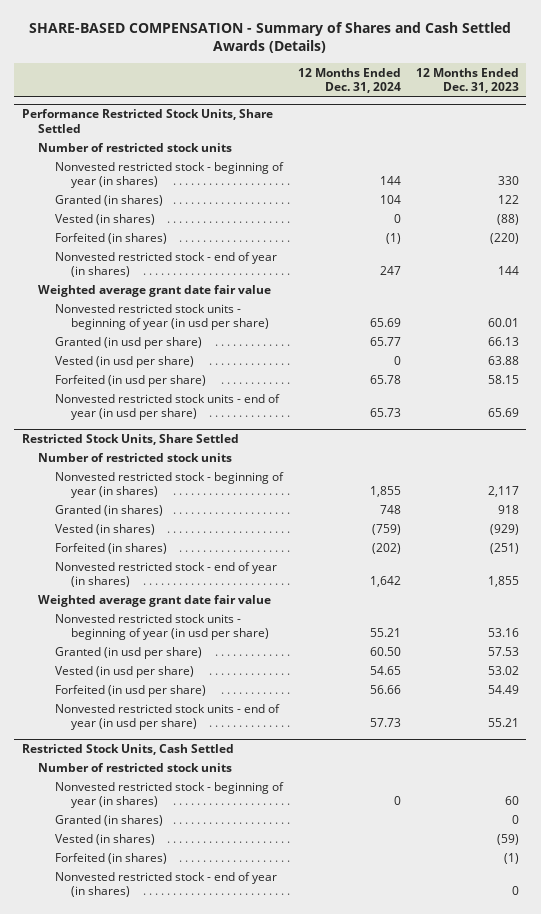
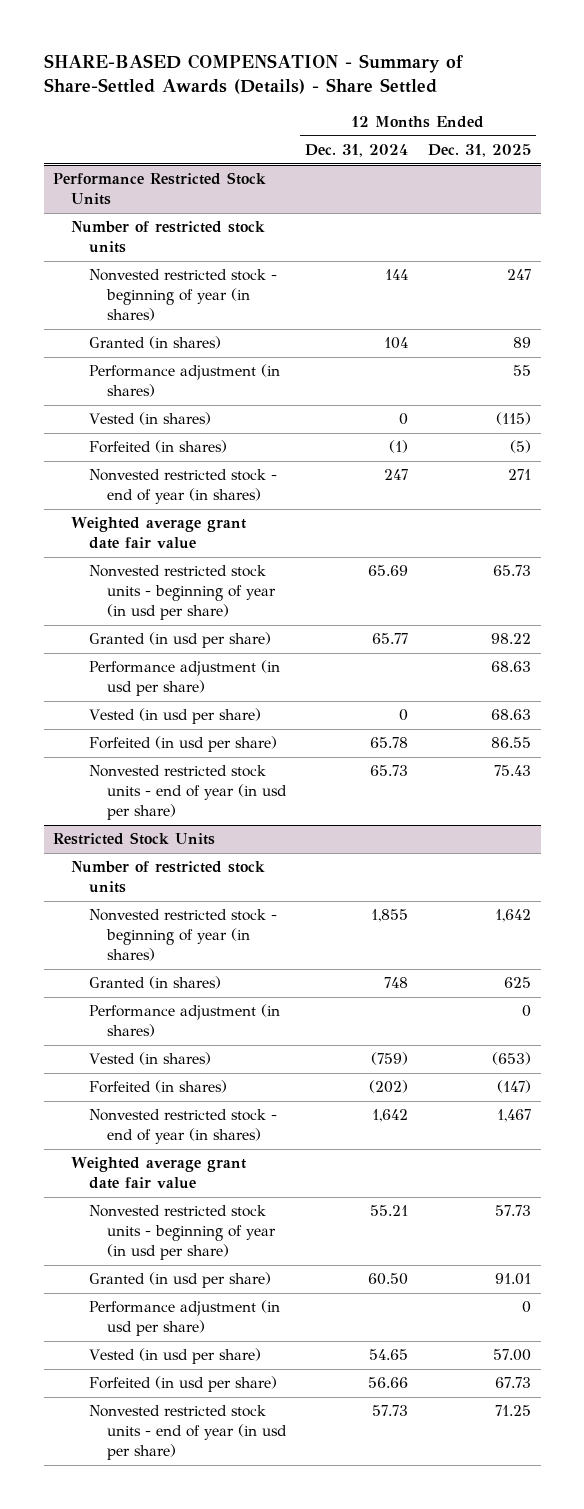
- SHARE-BASED COMPENSATION - Summary of Shares and Cash Settled Awards (Details)
+ SHARE-BASED COMPENSATION - Summary of Share-Settled Awards (Details) - Share Settled
- | 12 Months Ended Dec. 31, 2024 | 12 Months Ended Dec. 31, 2023
+ | 12 Months Ended Dec. 31, 2024 | 12 Months Ended Dec. 31, 2025
- Performance Restricted Stock Units, Share Settled
+ Performance Restricted Stock Units
+ Performance adjustment (in shares) | | 55
+ Performance adjustment (in usd per share) | | 68.63
- Restricted Stock Units, Share Settled
+ Restricted Stock Units
+ Performance adjustment (in shares) | | 0
+ Performance adjustment (in usd per share) | | 0
- Restricted Stock Units, Cash Settled
- Number of restricted stock units
- Nonvested restricted stock - beginning of year (in shares) | 0 | 60
- Granted (in shares) | | 0
- Vested (in shares) | | (59)
- Forfeited (in shares) | | (1)
- Nonvested restricted stock - end of year (in shares) | | 0

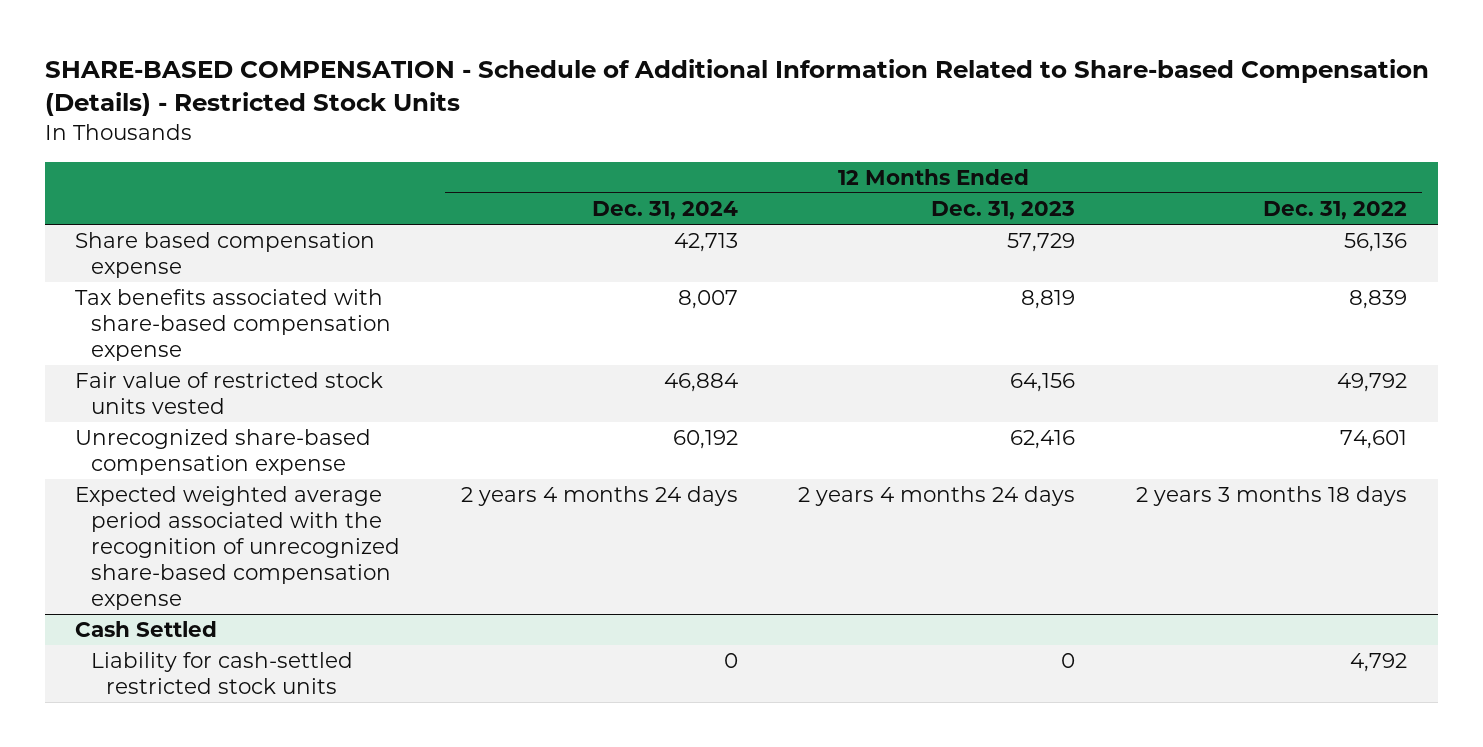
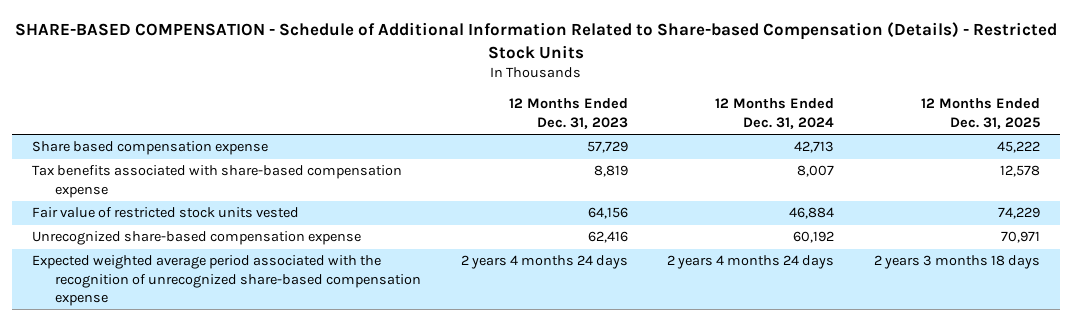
- | 12 Months Ended Dec. 31, 2024 | 12 Months Ended Dec. 31, 2023 | 12 Months Ended Dec. 31, 2022
+ | 12 Months Ended Dec. 31, 2023 | 12 Months Ended Dec. 31, 2024 | 12 Months Ended Dec. 31, 2025
- Cash Settled
- Liability for cash-settled restricted stock units | 0 | 0 | 4,792

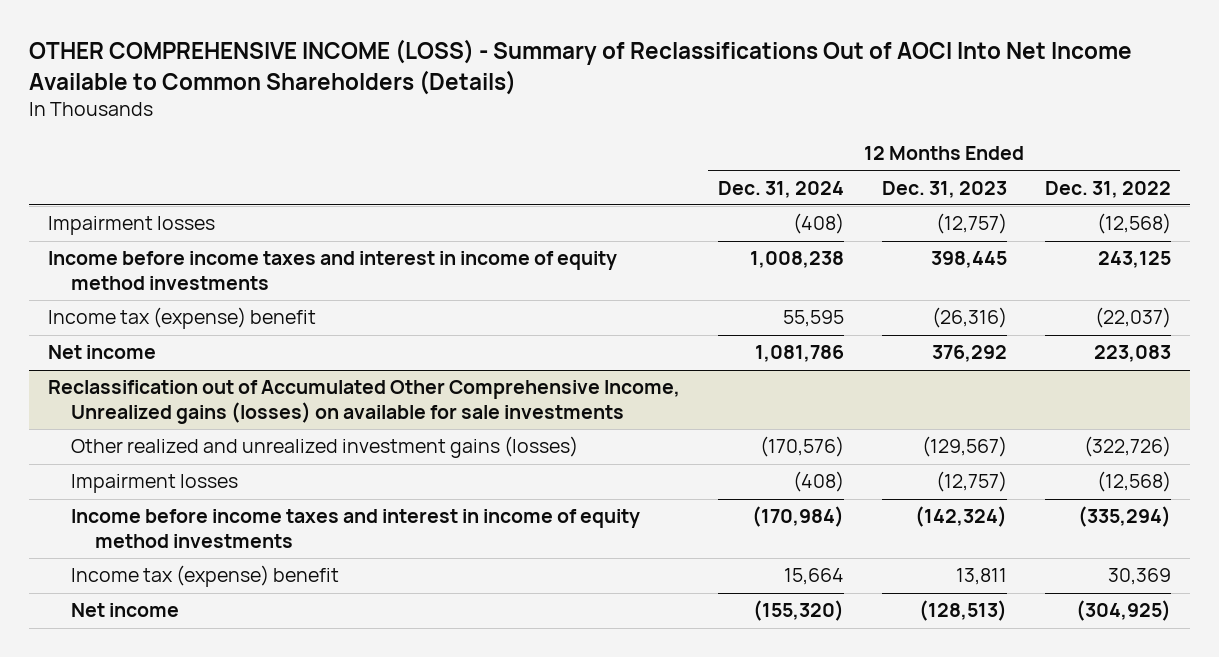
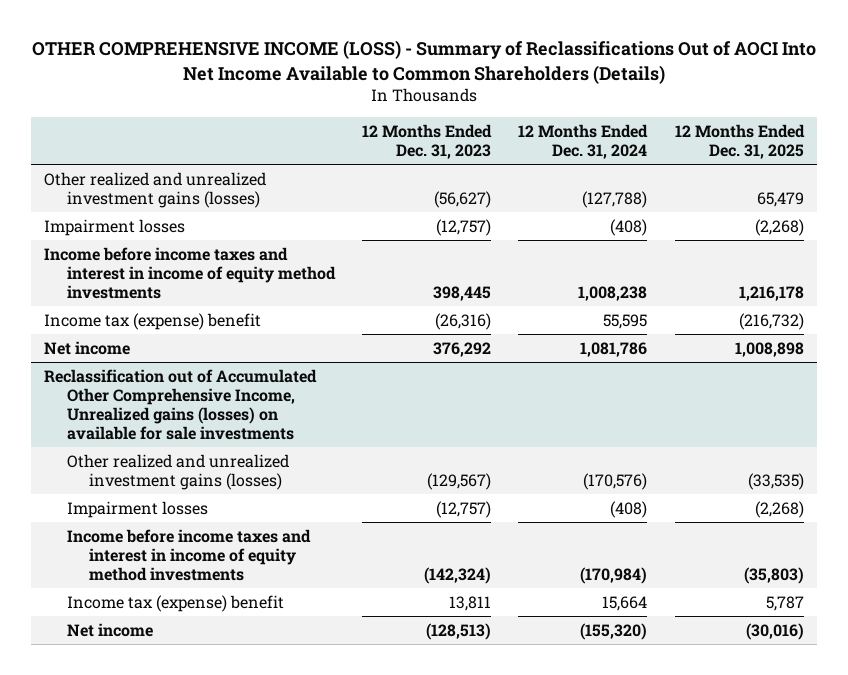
- | 12 Months Ended Dec. 31, 2024 | 12 Months Ended Dec. 31, 2023 | 12 Months Ended Dec. 31, 2022
+ | 12 Months Ended Dec. 31, 2023 | 12 Months Ended Dec. 31, 2024 | 12 Months Ended Dec. 31, 2025
+ Other realized and unrealized investment gains (losses) | (56,627) | (127,788) | 65,479

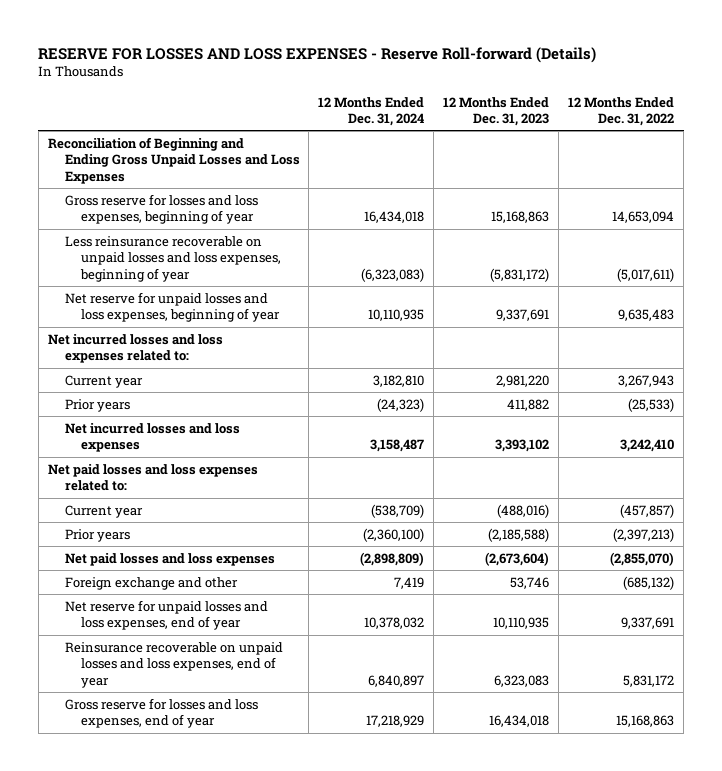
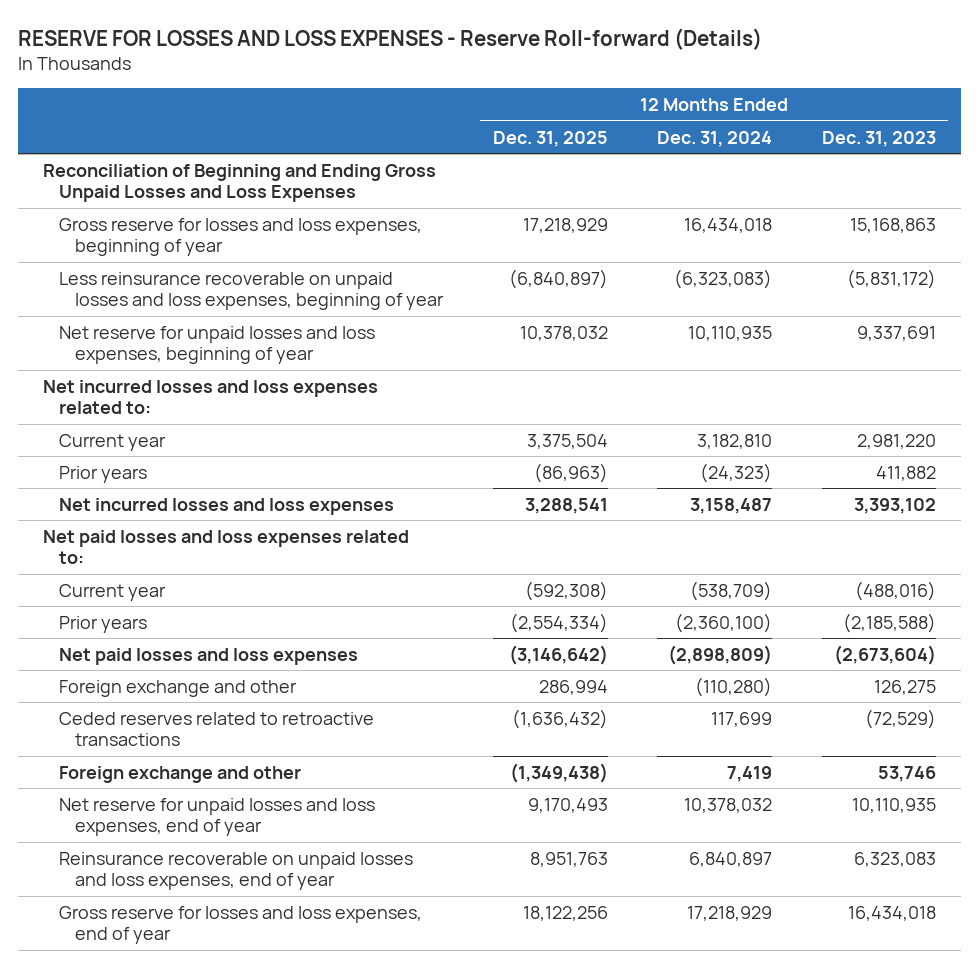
- | 12 Months Ended Dec. 31, 2024 | 12 Months Ended Dec. 31, 2023 | 12 Months Ended Dec. 31, 2022
+ | 12 Months Ended Dec. 31, 2025 | 12 Months Ended Dec. 31, 2024 | 12 Months Ended Dec. 31, 2023
+ Foreign exchange and other | 286,994 | (110,280) | 126,275
+ Ceded reserves related to retroactive transactions | (1,636,432) | 117,699 | (72,529)

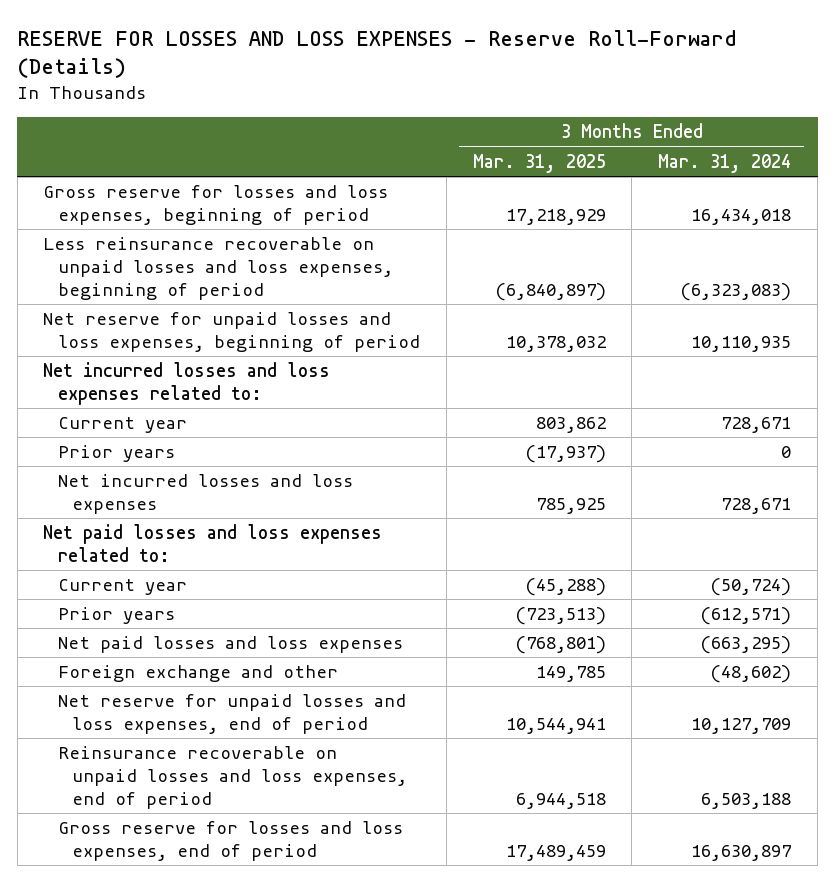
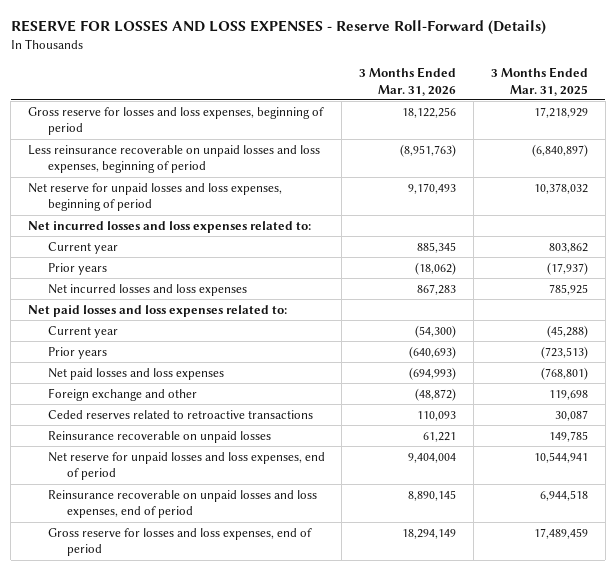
- | 3 Months Ended Mar. 31, 2025 | 3 Months Ended Mar. 31, 2024
+ | 3 Months Ended Mar. 31, 2026 | 3 Months Ended Mar. 31, 2025
- Foreign exchange and other | 149,785 | (48,602)
+ Foreign exchange and other | (48,872) | 119,698
+ Ceded reserves related to retroactive transactions | 110,093 | 30,087
+ Reinsurance recoverable on unpaid losses | 61,221 | 149,785

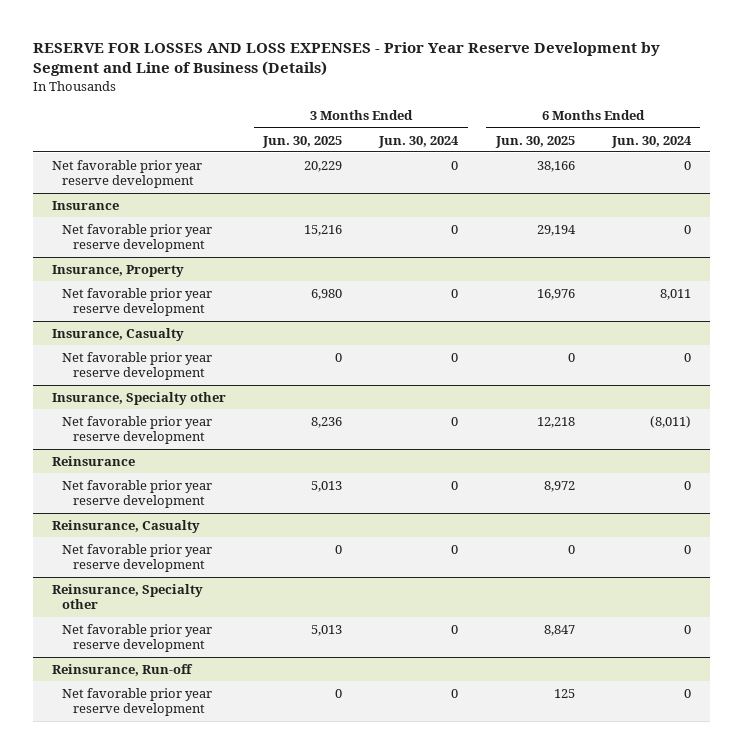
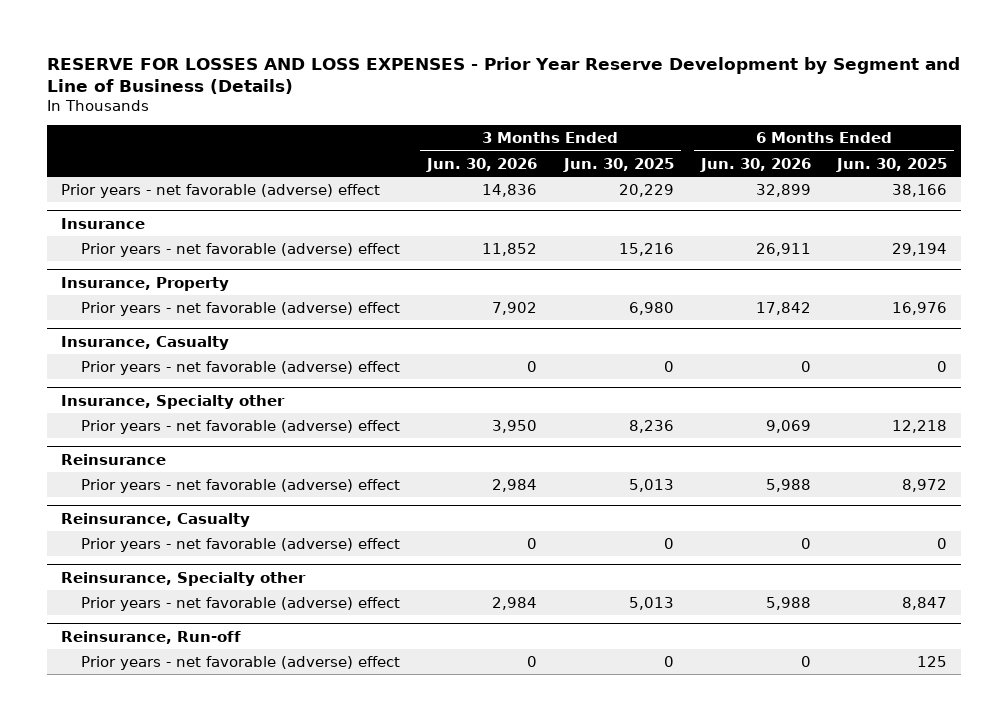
- | 3 Months Ended Jun. 30, 2025 | 3 Months Ended Jun. 30, 2024 | 6 Months Ended Jun. 30, 2025 | 6 Months Ended Jun. 30, 2024
+ | 3 Months Ended Jun. 30, 2026 | 3 Months Ended Jun. 30, 2025 | 6 Months Ended Jun. 30, 2026 | 6 Months Ended Jun. 30, 2025
- Net favorable prior year reserve development | 20,229 | 0 | 38,166 | 0
+ Prior years - net favorable (adverse) effect | 14,836 | 20,229 | 32,899 | 38,166
@ Insurance
- Net favorable prior year reserve development | 15,216 | 0 | 29,194 | 0
+ Prior years - net favorable (adverse) effect | 11,852 | 15,216 | 26,911 | 29,194
@ Insurance, Property
- Net favorable prior year reserve development | 6,980 | 0 | 16,976 | 8,011
+ Prior years - net favorable (adverse) effect | 7,902 | 6,980 | 17,842 | 16,976
@ Insurance, Casualty
- Net favorable prior year reserve development | 0 | 0 | 0 | 0
+ Prior years - net favorable (adverse) effect | 0 | 0 | 0 | 0
@ Insurance, Specialty other
- Net favorable prior year reserve development | 8,236 | 0 | 12,218 | (8,011)
+ Prior years - net favorable (adverse) effect | 3,950 | 8,236 | 9,069 | 12,218
@ Reinsurance
- Net favorable prior year reserve development | 5,013 | 0 | 8,972 | 0
+ Prior years - net favorable (adverse) effect | 2,984 | 5,013 | 5,988 | 8,972
@ Reinsurance, Casualty
- Net favorable prior year reserve development | 0 | 0 | 0 | 0
+ Prior years - net favorable (adverse) effect | 0 | 0 | 0 | 0
@ Reinsurance, Specialty other
- Net favorable prior year reserve development | 5,013 | 0 | 8,847 | 0
+ Prior years - net favorable (adverse) effect | 2,984 | 5,013 | 5,988 | 8,847
@ Reinsurance, Run-off
- Net favorable prior year reserve development | 0 | 0 | 125 | 0
+ Prior years - net favorable (adverse) effect | 0 | 0 | 0 | 125

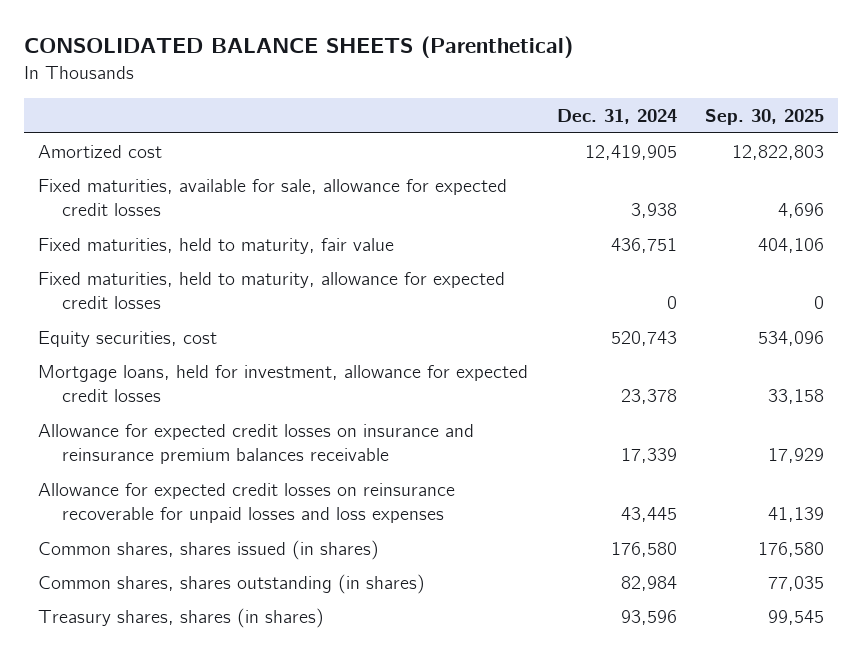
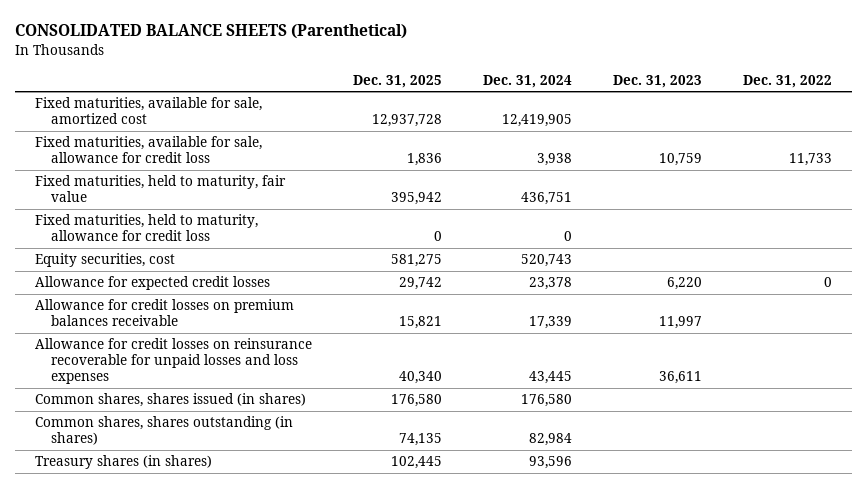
- | Dec. 31, 2024 | Sep. 30, 2025
+ | Dec. 31, 2025 | Dec. 31, 2024 | Dec. 31, 2023 | Dec. 31, 2022
- Amortized cost | 12,419,905 | 12,822,803
- Fixed maturities, available for sale, allowance for expected credit losses | 3,938 | 4,696
+ Fixed maturities, available for sale, amortized cost | 12,937,728 | 12,419,905 | |
+ Fixed maturities, available for sale, allowance for credit loss | 1,836 | 3,938 | 10,759 | 11,733
- Fixed maturities, held to maturity, allowance for expected credit losses | 0 | 0
+ Fixed maturities, held to maturity, allowance for credit loss | 0 | 0 | |
- Mortgage loans, held for investment, allowance for expected credit losses | 23,378 | 33,158
- Allowance for expected credit losses on insurance and reinsurance premium balances receivable | 17,339 | 17,929
- Allowance for expected credit losses on reinsurance recoverable for unpaid losses and loss expenses | 43,445 | 41,139
+ Allowance for expected credit losses | 29,742 | 23,378 | 6,220 | 0
+ Allowance for credit losses on premium balances receivable | 15,821 | 17,339 | 11,997 |
+ Allowance for credit losses on reinsurance recoverable for unpaid losses and loss expenses | 40,340 | 43,445 | 36,611 |
- Treasury shares, shares (in shares) | 93,596 | 99,545
+ Treasury shares (in shares) | 102,445 | 93,596 | |

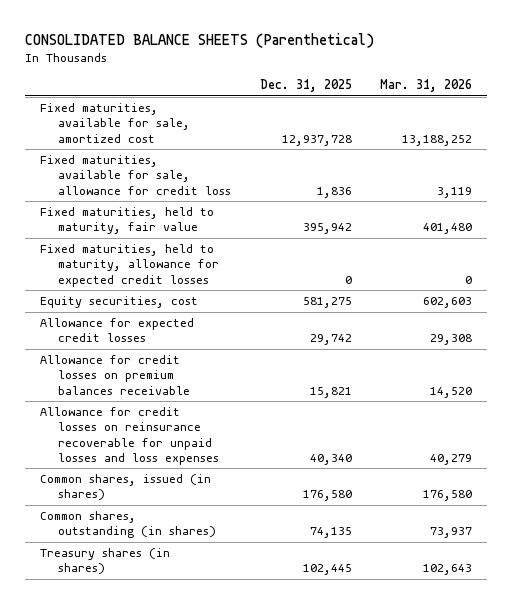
- | Dec. 31, 2025 | Dec. 31, 2024 | Dec. 31, 2023 | Dec. 31, 2022
+ | Dec. 31, 2025 | Mar. 31, 2026
- Fixed maturities, held to maturity, allowance for credit loss | 0 | 0 | |
+ Fixed maturities, held to maturity, allowance for expected credit losses | 0 | 0
- Common shares, shares issued (in shares) | 176,580 | 176,580 | |
- Common shares, shares outstanding (in shares) | 74,135 | 82,984 | |
+ Common shares, issued (in shares) | 176,580 | 176,580
+ Common shares, outstanding (in shares) | 74,135 | 73,937

